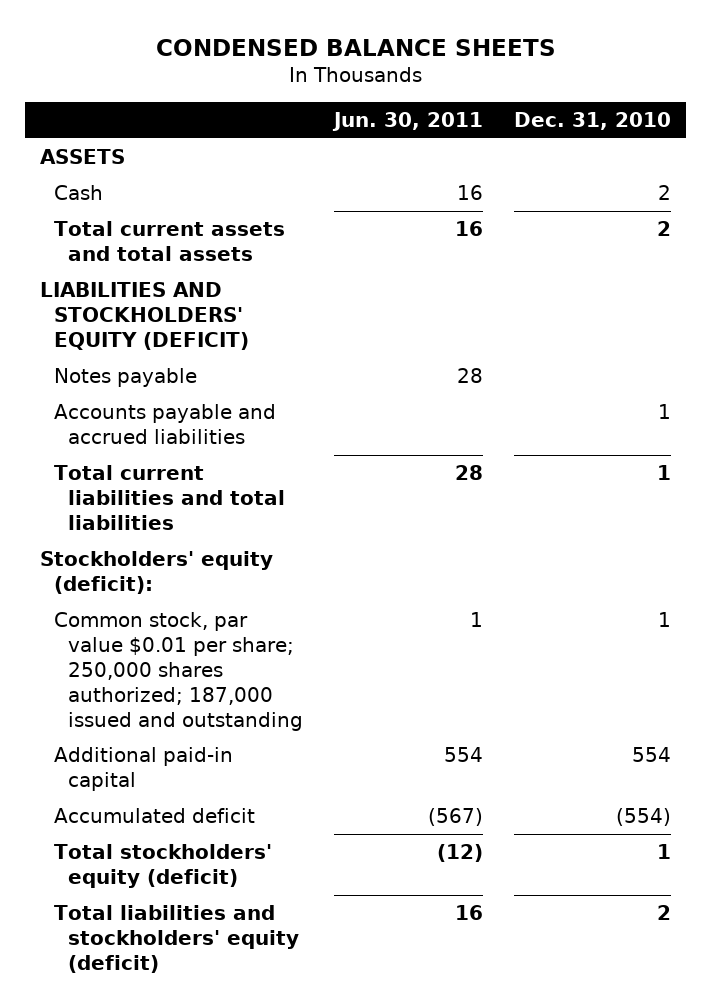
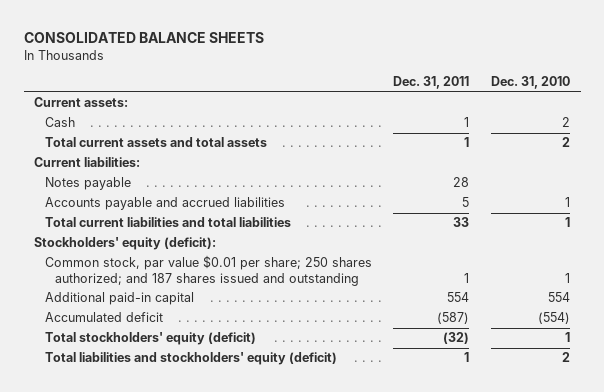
- CONDENSED BALANCE SHEETS
+ CONSOLIDATED BALANCE SHEETS
- | Jun. 30, 2011 | Dec. 31, 2010
+ | Dec. 31, 2011 | Dec. 31, 2010
- ASSETS
+ Current assets:
- LIABILITIES AND STOCKHOLDERS' EQUITY (DEFICIT)
+ Current liabilities:
- Common stock, par value $0.01 per share; 250,000 shares authorized; 187,000 issued and outstanding | 1 | 1
+ Common stock, par value $0.01 per share; 250 shares authorized; and 187 shares issued and outstanding | 1 | 1

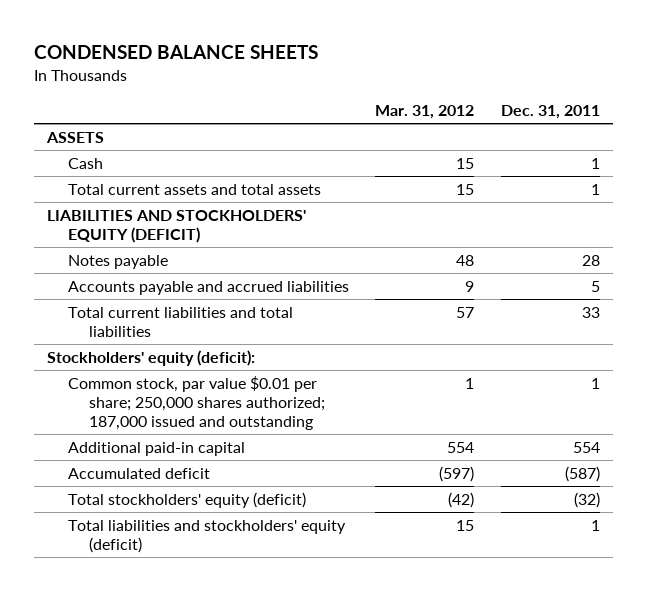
- CONSOLIDATED BALANCE SHEETS
+ CONDENSED BALANCE SHEETS
- | Dec. 31, 2011 | Dec. 31, 2010
+ | Mar. 31, 2012 | Dec. 31, 2011
- Current assets:
+ ASSETS
- Current liabilities:
+ LIABILITIES AND STOCKHOLDERS' EQUITY (DEFICIT)
- Common stock, par value $0.01 per share; 250 shares authorized; and 187 shares issued and outstanding | 1 | 1
+ Common stock, par value $0.01 per share; 250,000 shares authorized; 187,000 issued and outstanding | 1 | 1

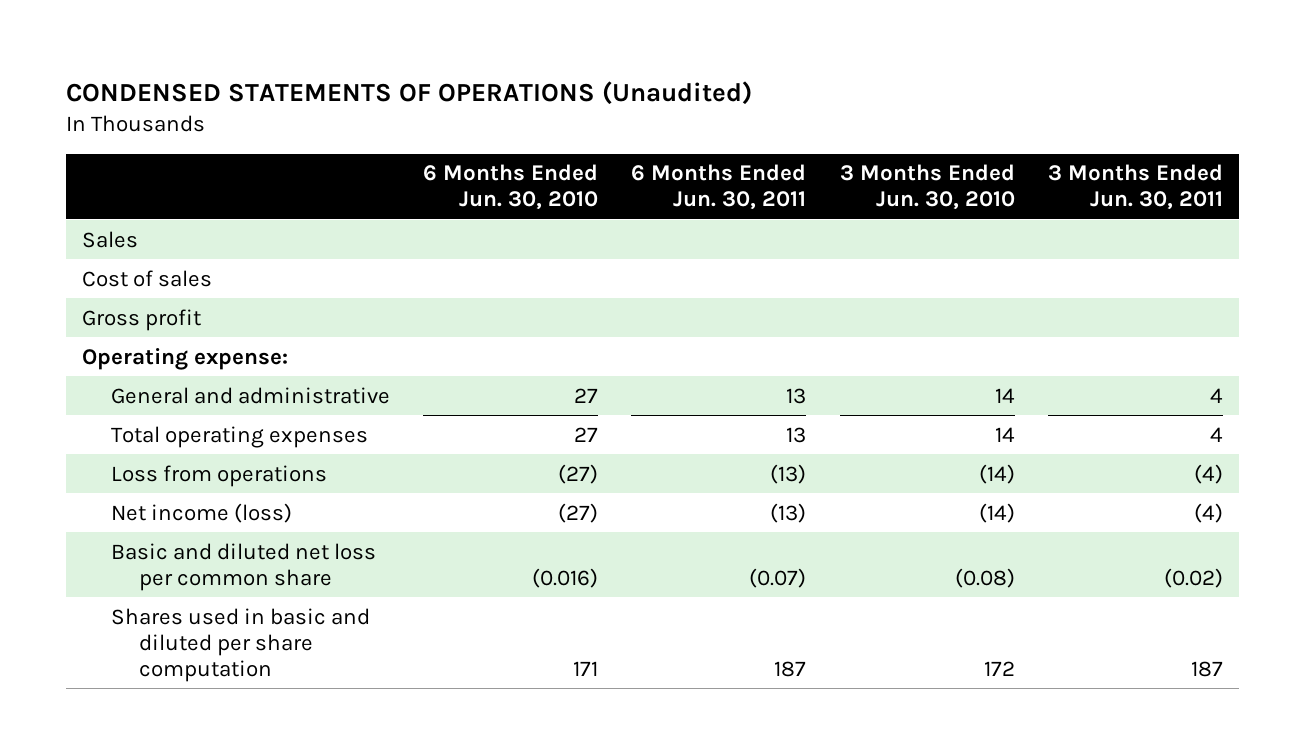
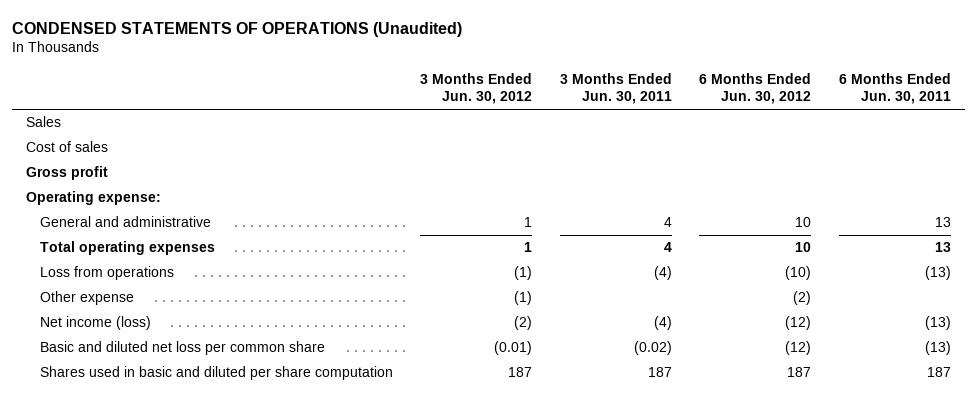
- | 6 Months Ended Jun. 30, 2010 | 6 Months Ended Jun. 30, 2011 | 3 Months Ended Jun. 30, 2010 | 3 Months Ended Jun. 30, 2011
+ | 3 Months Ended Jun. 30, 2012 | 3 Months Ended Jun. 30, 2011 | 6 Months Ended Jun. 30, 2012 | 6 Months Ended Jun. 30, 2011
+ Other expense | (1) | | (2) |
- Basic and diluted net loss per common share | (0.016) | (0.07) | (0.08) | (0.02)
+ Basic and diluted net loss per common share | (0.01) | (0.02) | (12) | (13)

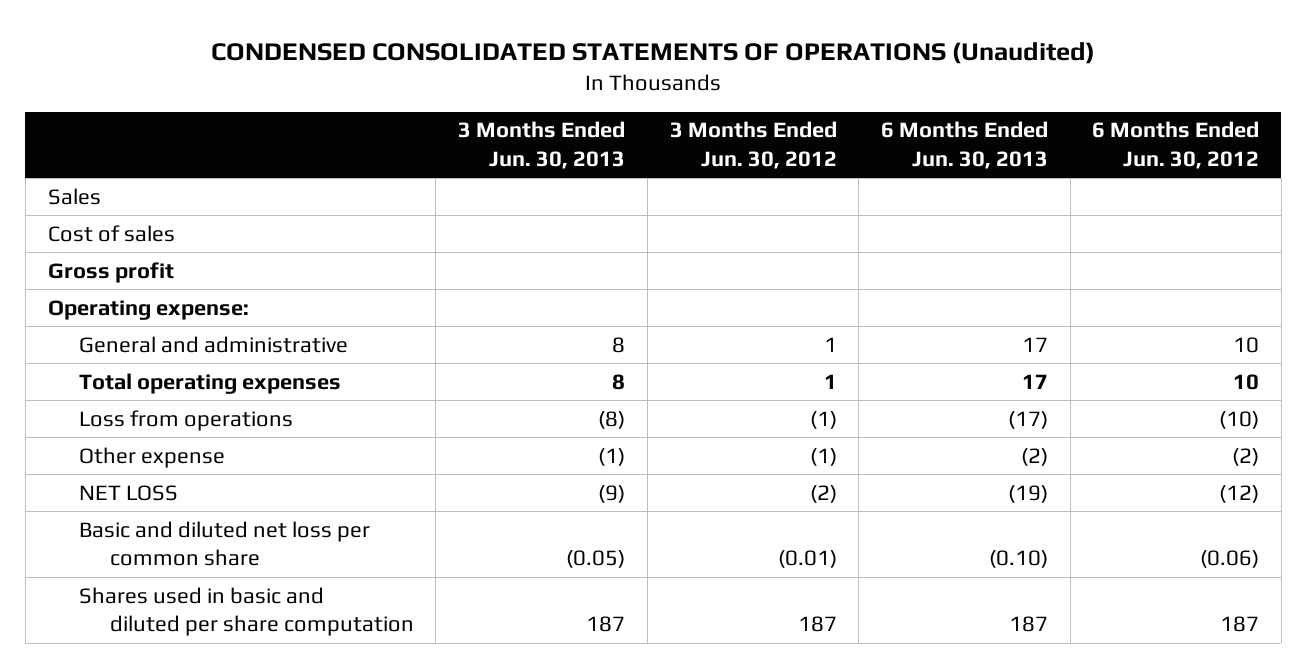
- CONDENSED STATEMENTS OF OPERATIONS (Unaudited)
+ CONDENSED CONSOLIDATED STATEMENTS OF OPERATIONS (Unaudited)
- | 3 Months Ended Jun. 30, 2012 | 3 Months Ended Jun. 30, 2011 | 6 Months Ended Jun. 30, 2012 | 6 Months Ended Jun. 30, 2011
+ | 3 Months Ended Jun. 30, 2013 | 3 Months Ended Jun. 30, 2012 | 6 Months Ended Jun. 30, 2013 | 6 Months Ended Jun. 30, 2012
- Net income (loss) | (2) | (4) | (12) | (13)
- Basic and diluted net loss per common share | (0.01) | (0.02) | (12) | (13)
+ NET LOSS | (9) | (2) | (19) | (12)
+ Basic and diluted net loss per common share | (0.05) | (0.01) | (0.10) | (0.06)

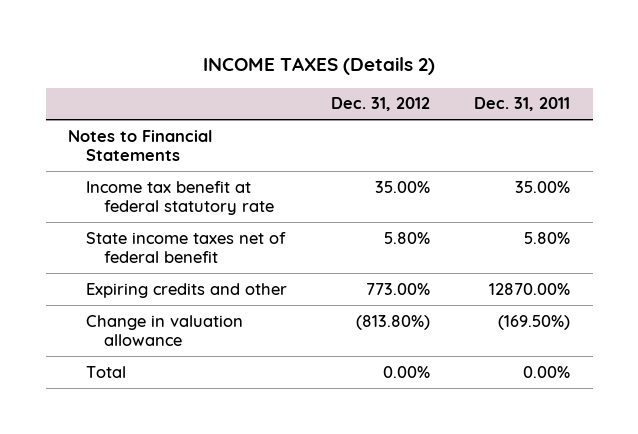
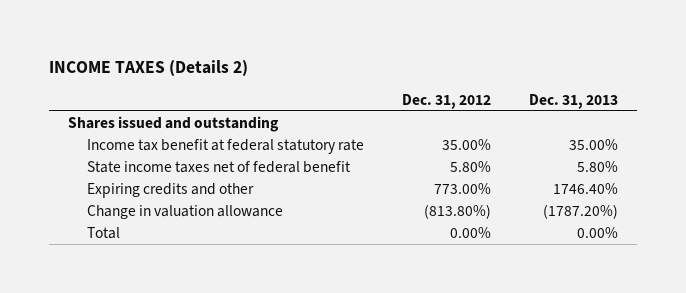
- | Dec. 31, 2012 | Dec. 31, 2011
+ | Dec. 31, 2012 | Dec. 31, 2013
- Notes to Financial Statements
+ Shares issued and outstanding

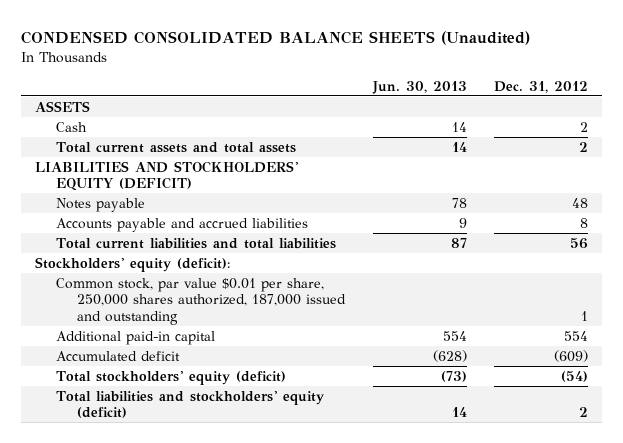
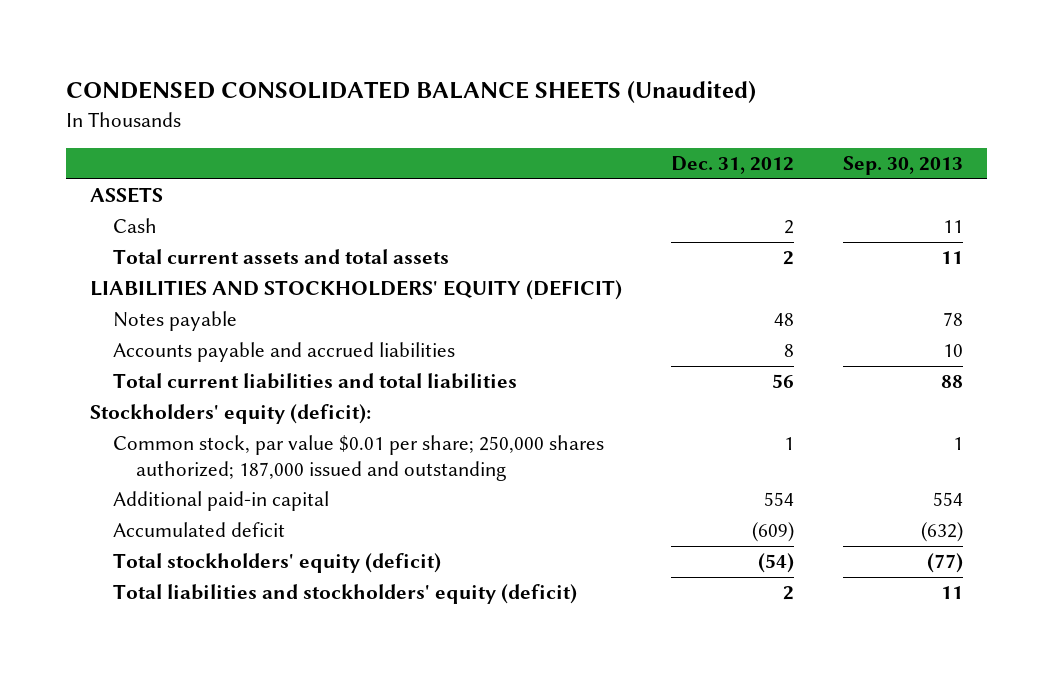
- | Jun. 30, 2013 | Dec. 31, 2012
+ | Dec. 31, 2012 | Sep. 30, 2013
- Common stock, par value $0.01 per share, 250,000 shares authorized, 187,000 issued and outstanding | | 1
+ Common stock, par value $0.01 per share; 250,000 shares authorized; 187,000 issued and outstanding | 1 | 1

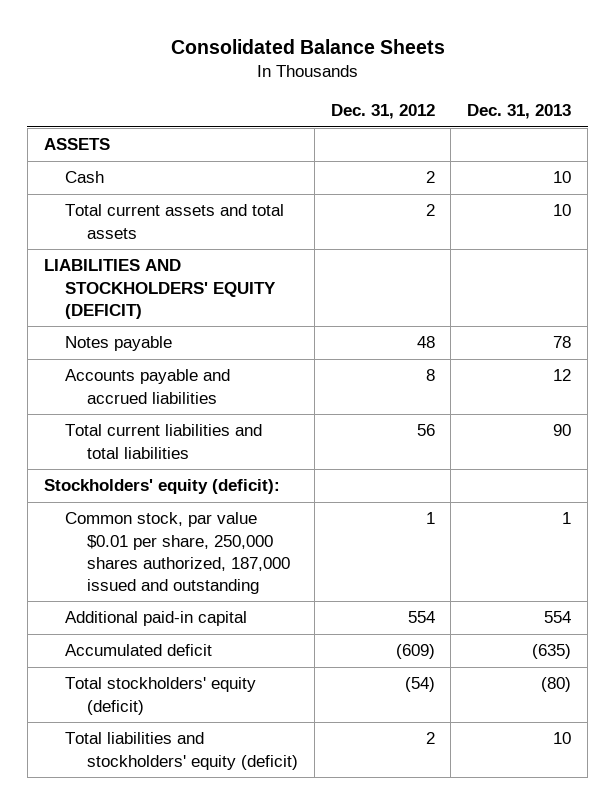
- CONDENSED CONSOLIDATED BALANCE SHEETS (Unaudited)
+ Consolidated Balance Sheets
- | Dec. 31, 2012 | Sep. 30, 2013
+ | Dec. 31, 2012 | Dec. 31, 2013
- Common stock, par value $0.01 per share; 250,000 shares authorized; 187,000 issued and outstanding | 1 | 1
+ Common stock, par value $0.01 per share, 250,000 shares authorized, 187,000 issued and outstanding | 1 | 1

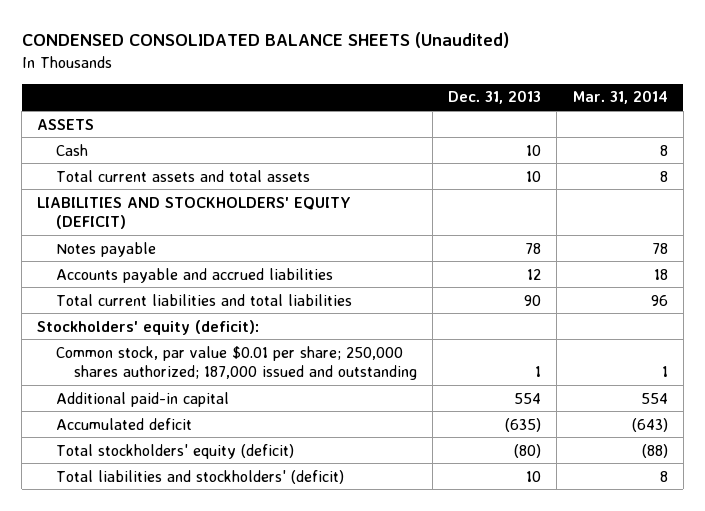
- Consolidated Balance Sheets
+ CONDENSED CONSOLIDATED BALANCE SHEETS (Unaudited)
- | Dec. 31, 2012 | Dec. 31, 2013
+ | Dec. 31, 2013 | Mar. 31, 2014
- Common stock, par value $0.01 per share, 250,000 shares authorized, 187,000 issued and outstanding | 1 | 1
+ Common stock, par value $0.01 per share; 250,000 shares authorized; 187,000 issued and outstanding | 1 | 1
- Total liabilities and stockholders' equity (deficit) | 2 | 10
+ Total liabilities and stockholders' (deficit) | 10 | 8

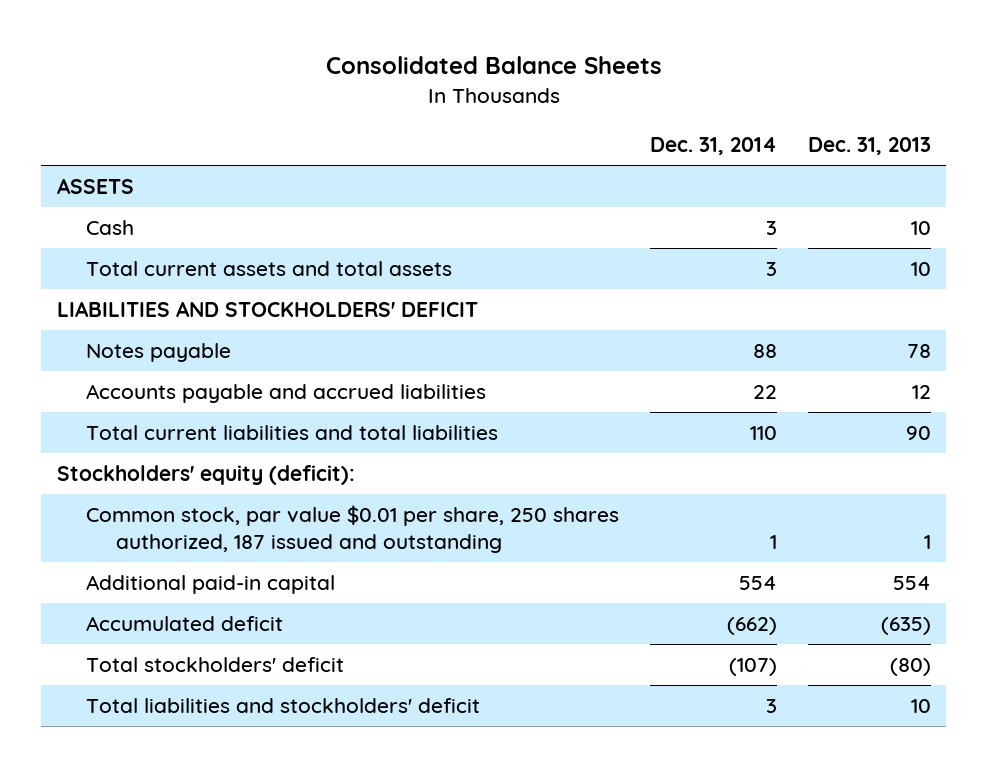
- CONDENSED CONSOLIDATED BALANCE SHEETS (Unaudited)
+ Consolidated Balance Sheets
- | Dec. 31, 2013 | Mar. 31, 2014
+ | Dec. 31, 2014 | Dec. 31, 2013
- LIABILITIES AND STOCKHOLDERS' EQUITY (DEFICIT)
+ LIABILITIES AND STOCKHOLDERS' DEFICIT
- Common stock, par value $0.01 per share; 250,000 shares authorized; 187,000 issued and outstanding | 1 | 1
+ Common stock, par value $0.01 per share, 250 shares authorized, 187 issued and outstanding | 1 | 1
- Total stockholders' equity (deficit) | (80) | (88)
- Total liabilities and stockholders' (deficit) | 10 | 8
+ Total stockholders' deficit | (107) | (80)
+ Total liabilities and stockholders' deficit | 3 | 10

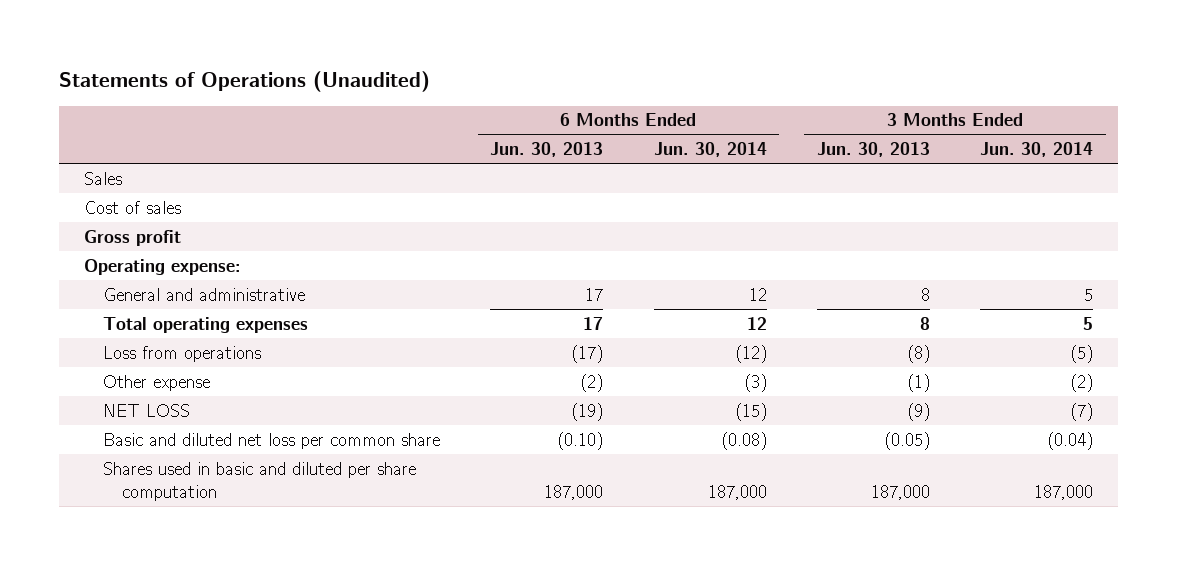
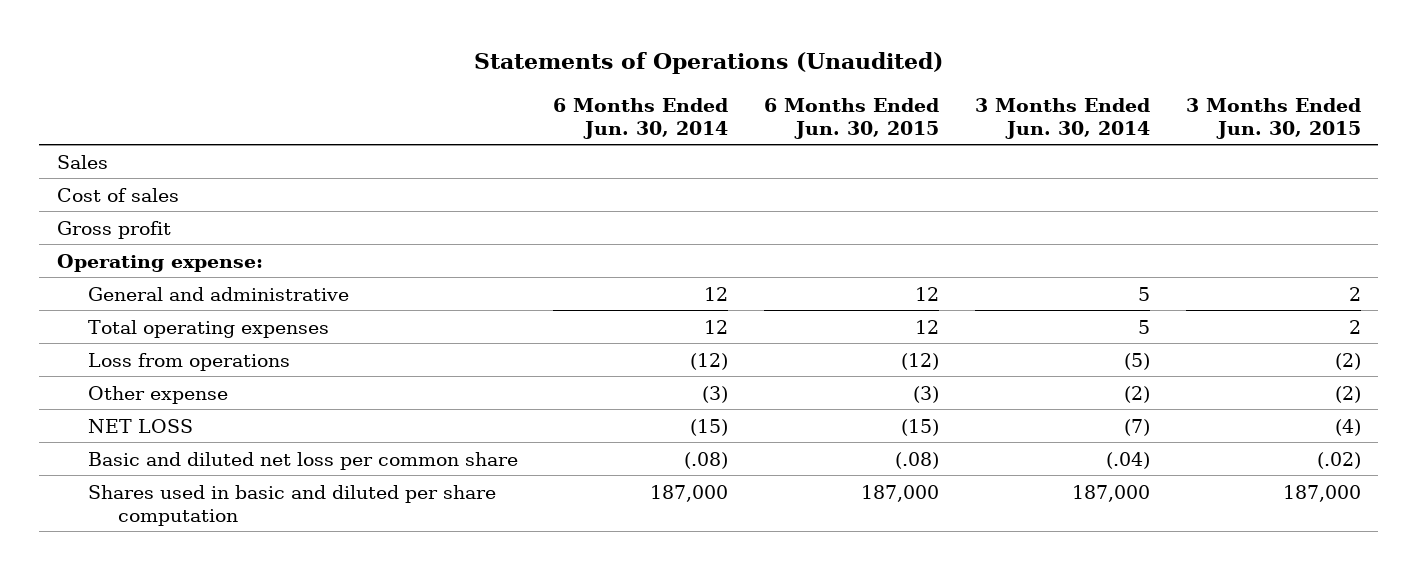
- | 6 Months Ended Jun. 30, 2013 | 6 Months Ended Jun. 30, 2014 | 3 Months Ended Jun. 30, 2013 | 3 Months Ended Jun. 30, 2014
+ | 6 Months Ended Jun. 30, 2014 | 6 Months Ended Jun. 30, 2015 | 3 Months Ended Jun. 30, 2014 | 3 Months Ended Jun. 30, 2015
- Basic and diluted net loss per common share | (0.10) | (0.08) | (0.05) | (0.04)
+ Basic and diluted net loss per common share | (.08) | (.08) | (.04) | (.02)

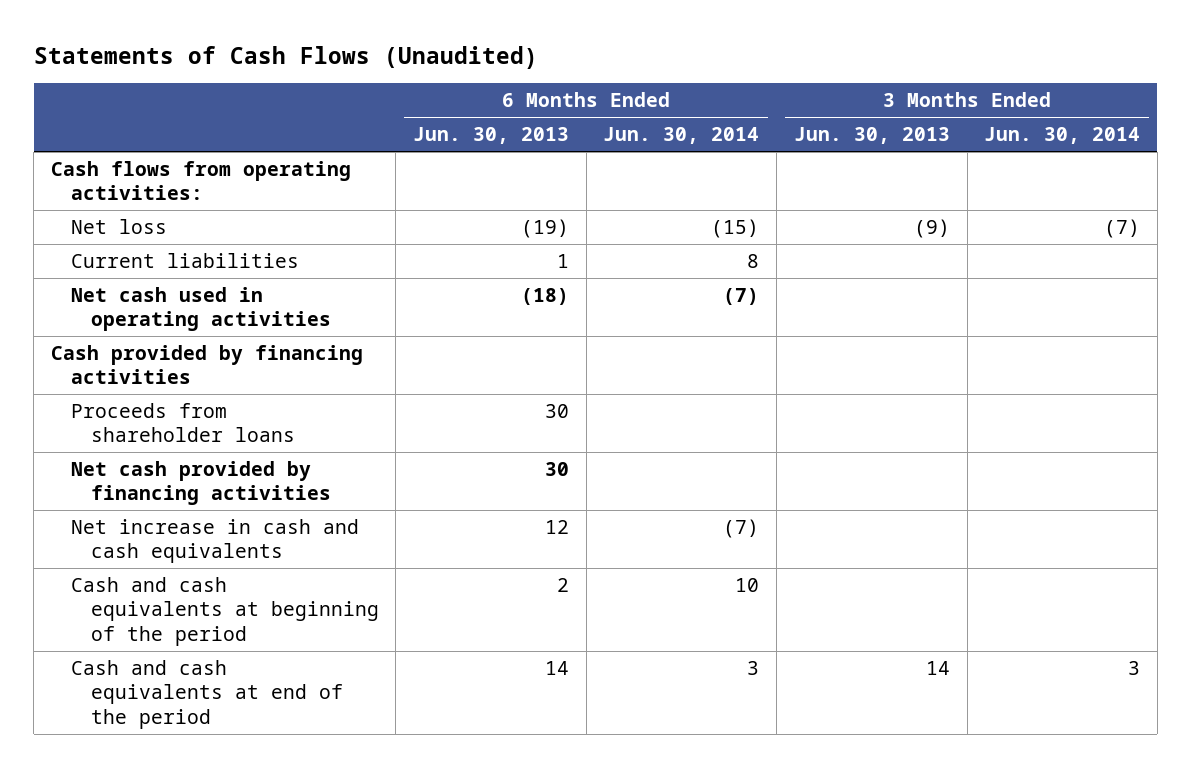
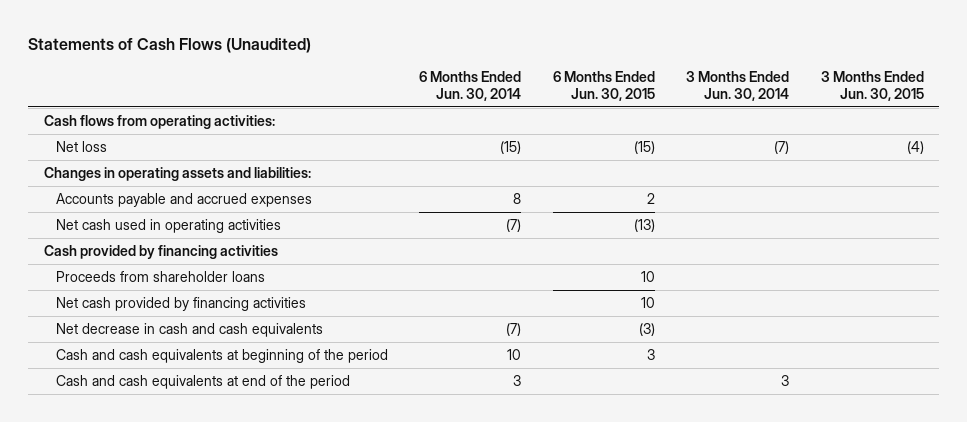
- | 6 Months Ended Jun. 30, 2013 | 6 Months Ended Jun. 30, 2014 | 3 Months Ended Jun. 30, 2013 | 3 Months Ended Jun. 30, 2014
+ | 6 Months Ended Jun. 30, 2014 | 6 Months Ended Jun. 30, 2015 | 3 Months Ended Jun. 30, 2014 | 3 Months Ended Jun. 30, 2015
- Current liabilities | 1 | 8 | |
+ Changes in operating assets and liabilities:
+ Accounts payable and accrued expenses | 8 | 2 | |
- Net increase in cash and cash equivalents | 12 | (7) | |
+ Net decrease in cash and cash equivalents | (7) | (3) | |

